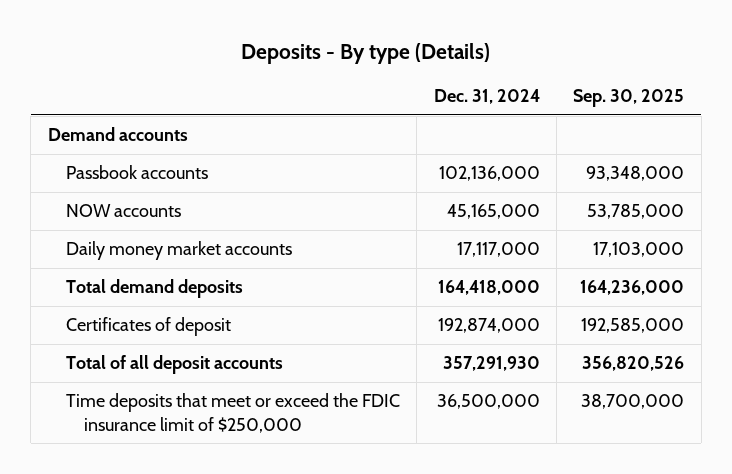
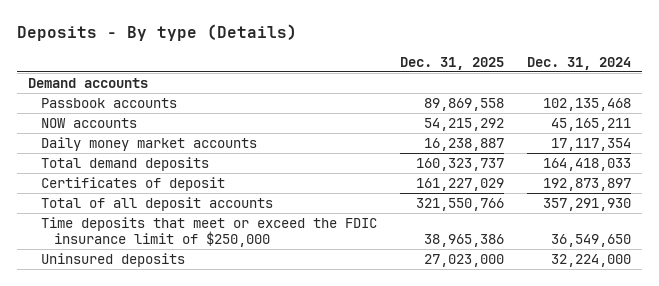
- | Dec. 31, 2024 | Sep. 30, 2025
+ | Dec. 31, 2025 | Dec. 31, 2024
- Passbook accounts | 102,136,000 | 93,348,000
- NOW accounts | 45,165,000 | 53,785,000
- Daily money market accounts | 17,117,000 | 17,103,000
- Total demand deposits | 164,418,000 | 164,236,000
- Certificates of deposit | 192,874,000 | 192,585,000
+ Passbook accounts | 89,869,558 | 102,135,468
+ NOW accounts | 54,215,292 | 45,165,211
+ Daily money market accounts | 16,238,887 | 17,117,354
+ Total demand deposits | 160,323,737 | 164,418,033
+ Certificates of deposit | 161,227,029 | 192,873,897
- Time deposits that meet or exceed the FDIC insurance limit of $250,000 | 36,500,000 | 38,700,000
+ Time deposits that meet or exceed the FDIC insurance limit of $250,000 | 38,965,386 | 36,549,650
+ Uninsured deposits | 27,023,000 | 32,224,000

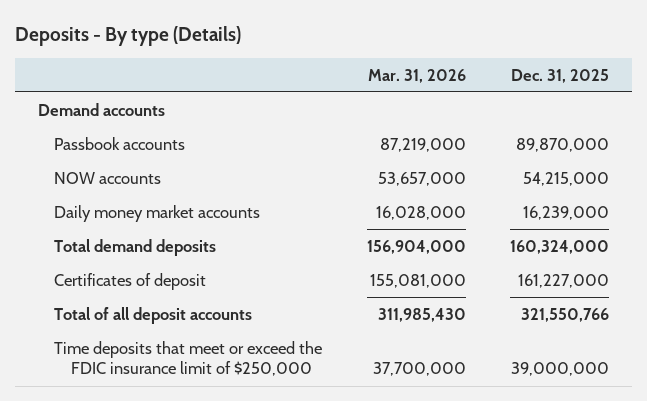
- | Dec. 31, 2025 | Dec. 31, 2024
+ | Mar. 31, 2026 | Dec. 31, 2025
- Passbook accounts | 89,869,558 | 102,135,468
- NOW accounts | 54,215,292 | 45,165,211
- Daily money market accounts | 16,238,887 | 17,117,354
- Total demand deposits | 160,323,737 | 164,418,033
- Certificates of deposit | 161,227,029 | 192,873,897
+ Passbook accounts | 87,219,000 | 89,870,000
+ NOW accounts | 53,657,000 | 54,215,000
+ Daily money market accounts | 16,028,000 | 16,239,000
+ Total demand deposits | 156,904,000 | 160,324,000
+ Certificates of deposit | 155,081,000 | 161,227,000
- Time deposits that meet or exceed the FDIC insurance limit of $250,000 | 38,965,386 | 36,549,650
- Uninsured deposits | 27,023,000 | 32,224,000
+ Time deposits that meet or exceed the FDIC insurance limit of $250,000 | 37,700,000 | 39,000,000

